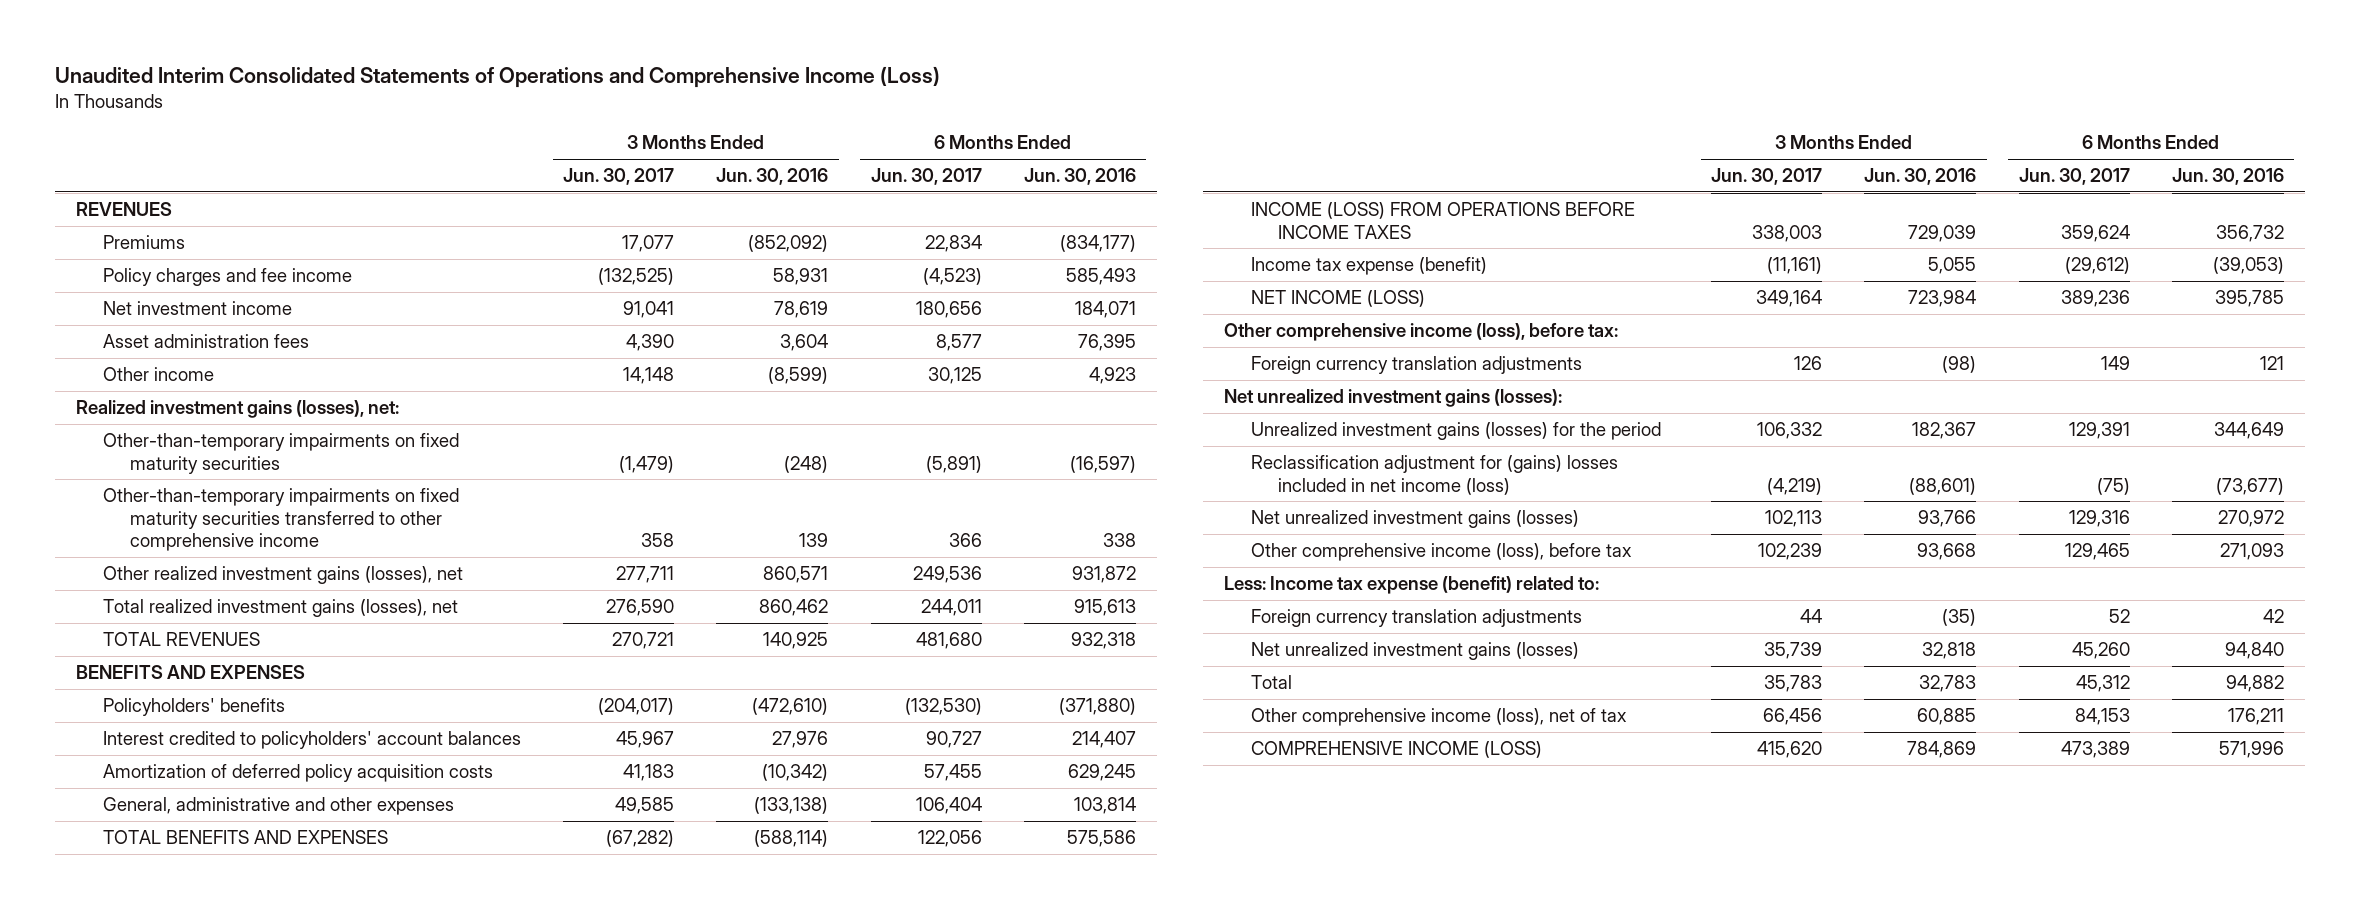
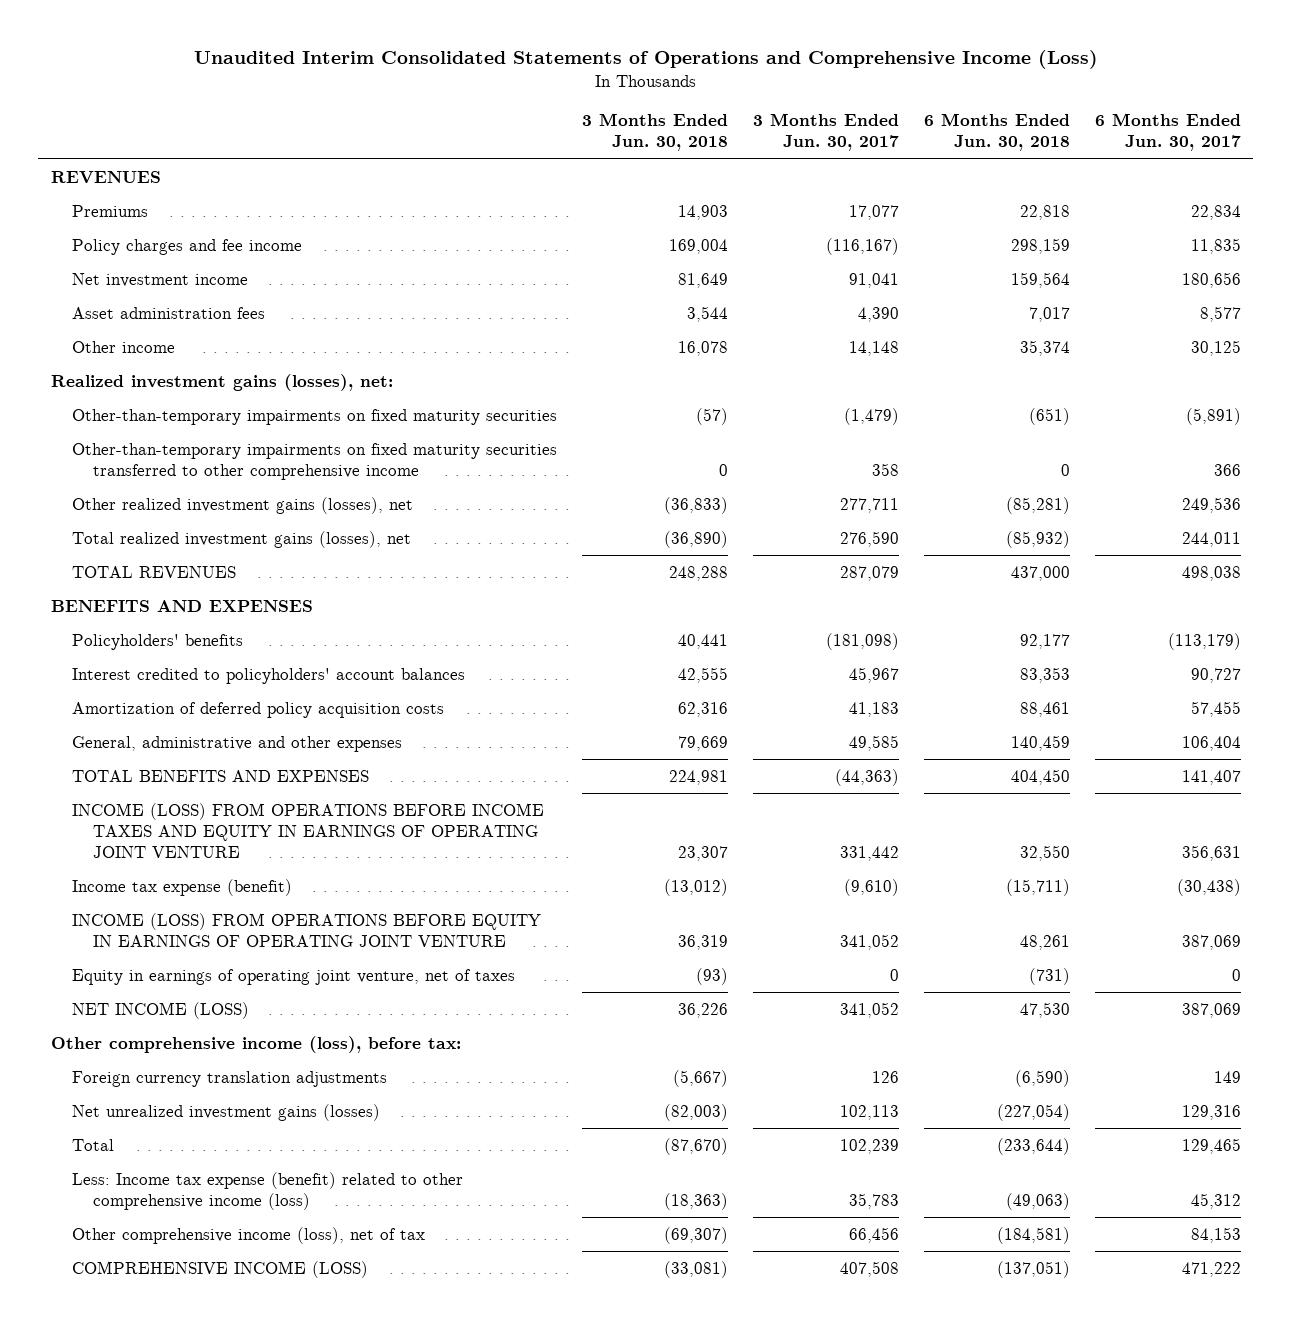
- | 3 Months Ended Jun. 30, 2017 | 3 Months Ended Jun. 30, 2016 | 6 Months Ended Jun. 30, 2017 | 6 Months Ended Jun. 30, 2016
+ | 3 Months Ended Jun. 30, 2018 | 3 Months Ended Jun. 30, 2017 | 6 Months Ended Jun. 30, 2018 | 6 Months Ended Jun. 30, 2017
- Policy charges and fee income | (132,525) | 58,931 | (4,523) | 585,493
+ Policy charges and fee income | 169,004 | (116,167) | 298,159 | 11,835
- TOTAL REVENUES | 270,721 | 140,925 | 481,680 | 932,318
+ TOTAL REVENUES | 248,288 | 287,079 | 437,000 | 498,038
- Policyholders' benefits | (204,017) | (472,610) | (132,530) | (371,880)
+ Policyholders' benefits | 40,441 | (181,098) | 92,177 | (113,179)
- TOTAL BENEFITS AND EXPENSES | (67,282) | (588,114) | 122,056 | 575,586
- INCOME (LOSS) FROM OPERATIONS BEFORE INCOME TAXES | 338,003 | 729,039 | 359,624 | 356,732
- Income tax expense (benefit) | (11,161) | 5,055 | (29,612) | (39,053)
- NET INCOME (LOSS) | 349,164 | 723,984 | 389,236 | 395,785
+ TOTAL BENEFITS AND EXPENSES | 224,981 | (44,363) | 404,450 | 141,407
+ INCOME (LOSS) FROM OPERATIONS BEFORE INCOME TAXES AND EQUITY IN EARNINGS OF OPERATING JOINT VENTURE | 23,307 | 331,442 | 32,550 | 356,631
+ Income tax expense (benefit) | (13,012) | (9,610) | (15,711) | (30,438)
+ INCOME (LOSS) FROM OPERATIONS BEFORE EQUITY IN EARNINGS OF OPERATING JOINT VENTURE | 36,319 | 341,052 | 48,261 | 387,069
+ Equity in earnings of operating joint venture, net of taxes | (93) | 0 | (731) | 0
+ NET INCOME (LOSS) | 36,226 | 341,052 | 47,530 | 387,069
- Net unrealized investment gains (losses):
- Unrealized investment gains (losses) for the period | 106,332 | 182,367 | 129,391 | 344,649
- Reclassification adjustment for (gains) losses included in net income (loss) | (4,219) | (88,601) | (75) | (73,677)
- Other comprehensive income (loss), before tax | 102,239 | 93,668 | 129,465 | 271,093
- Less: Income tax expense (benefit) related to:
- Foreign currency translation adjustments | 44 | (35) | 52 | 42
- Net unrealized investment gains (losses) | 35,739 | 32,818 | 45,260 | 94,840
- Total | 35,783 | 32,783 | 45,312 | 94,882
+ Total | (87,670) | 102,239 | (233,644) | 129,465
+ Less: Income tax expense (benefit) related to other comprehensive income (loss) | (18,363) | 35,783 | (49,063) | 45,312
- COMPREHENSIVE INCOME (LOSS) | 415,620 | 784,869 | 473,389 | 571,996
+ COMPREHENSIVE INCOME (LOSS) | (33,081) | 407,508 | (137,051) | 471,222

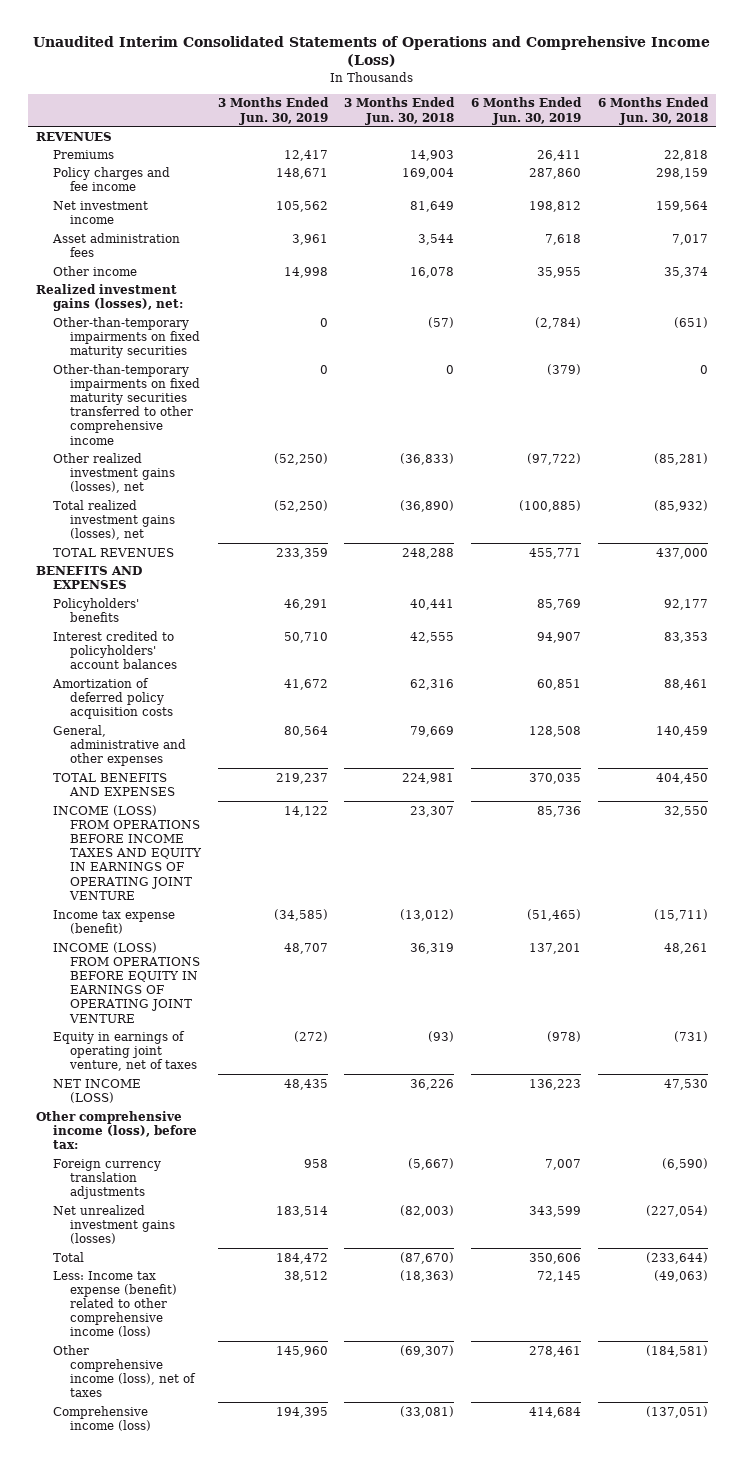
- | 3 Months Ended Jun. 30, 2018 | 3 Months Ended Jun. 30, 2017 | 6 Months Ended Jun. 30, 2018 | 6 Months Ended Jun. 30, 2017
+ | 3 Months Ended Jun. 30, 2019 | 3 Months Ended Jun. 30, 2018 | 6 Months Ended Jun. 30, 2019 | 6 Months Ended Jun. 30, 2018
- Other comprehensive income (loss), net of tax | (69,307) | 66,456 | (184,581) | 84,153
- COMPREHENSIVE INCOME (LOSS) | (33,081) | 407,508 | (137,051) | 471,222
+ Other comprehensive income (loss), net of taxes | 145,960 | (69,307) | 278,461 | (184,581)
+ Comprehensive income (loss) | 194,395 | (33,081) | 414,684 | (137,051)

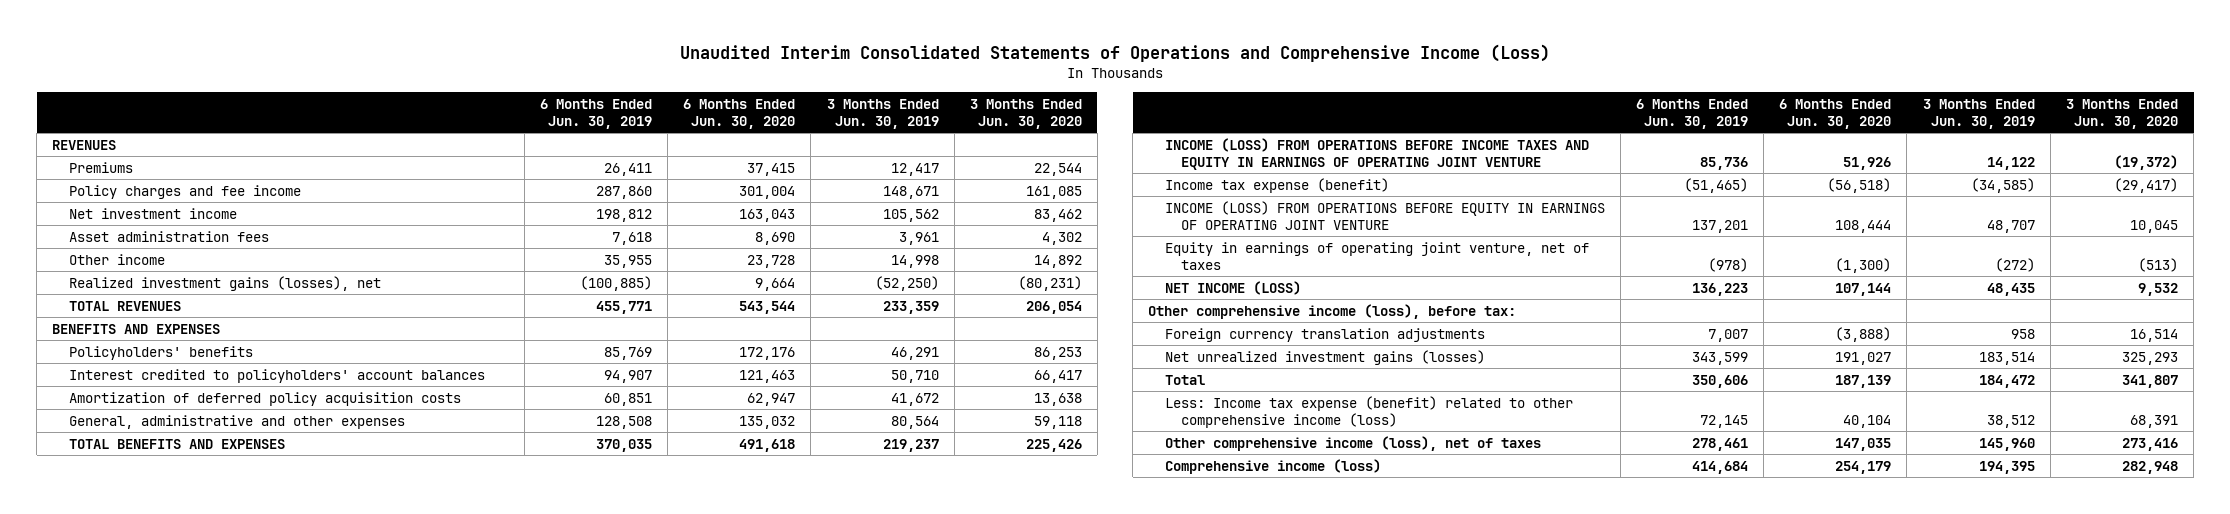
- | 3 Months Ended Jun. 30, 2019 | 3 Months Ended Jun. 30, 2018 | 6 Months Ended Jun. 30, 2019 | 6 Months Ended Jun. 30, 2018
+ | 6 Months Ended Jun. 30, 2019 | 6 Months Ended Jun. 30, 2020 | 3 Months Ended Jun. 30, 2019 | 3 Months Ended Jun. 30, 2020
- Realized investment gains (losses), net:
- Other-than-temporary impairments on fixed maturity securities | 0 | (57) | (2,784) | (651)
- Other-than-temporary impairments on fixed maturity securities transferred to other comprehensive income | 0 | 0 | (379) | 0
- Other realized investment gains (losses), net | (52,250) | (36,833) | (97,722) | (85,281)
- Total realized investment gains (losses), net | (52,250) | (36,890) | (100,885) | (85,932)
+ Realized investment gains (losses), net | (100,885) | 9,664 | (52,250) | (80,231)

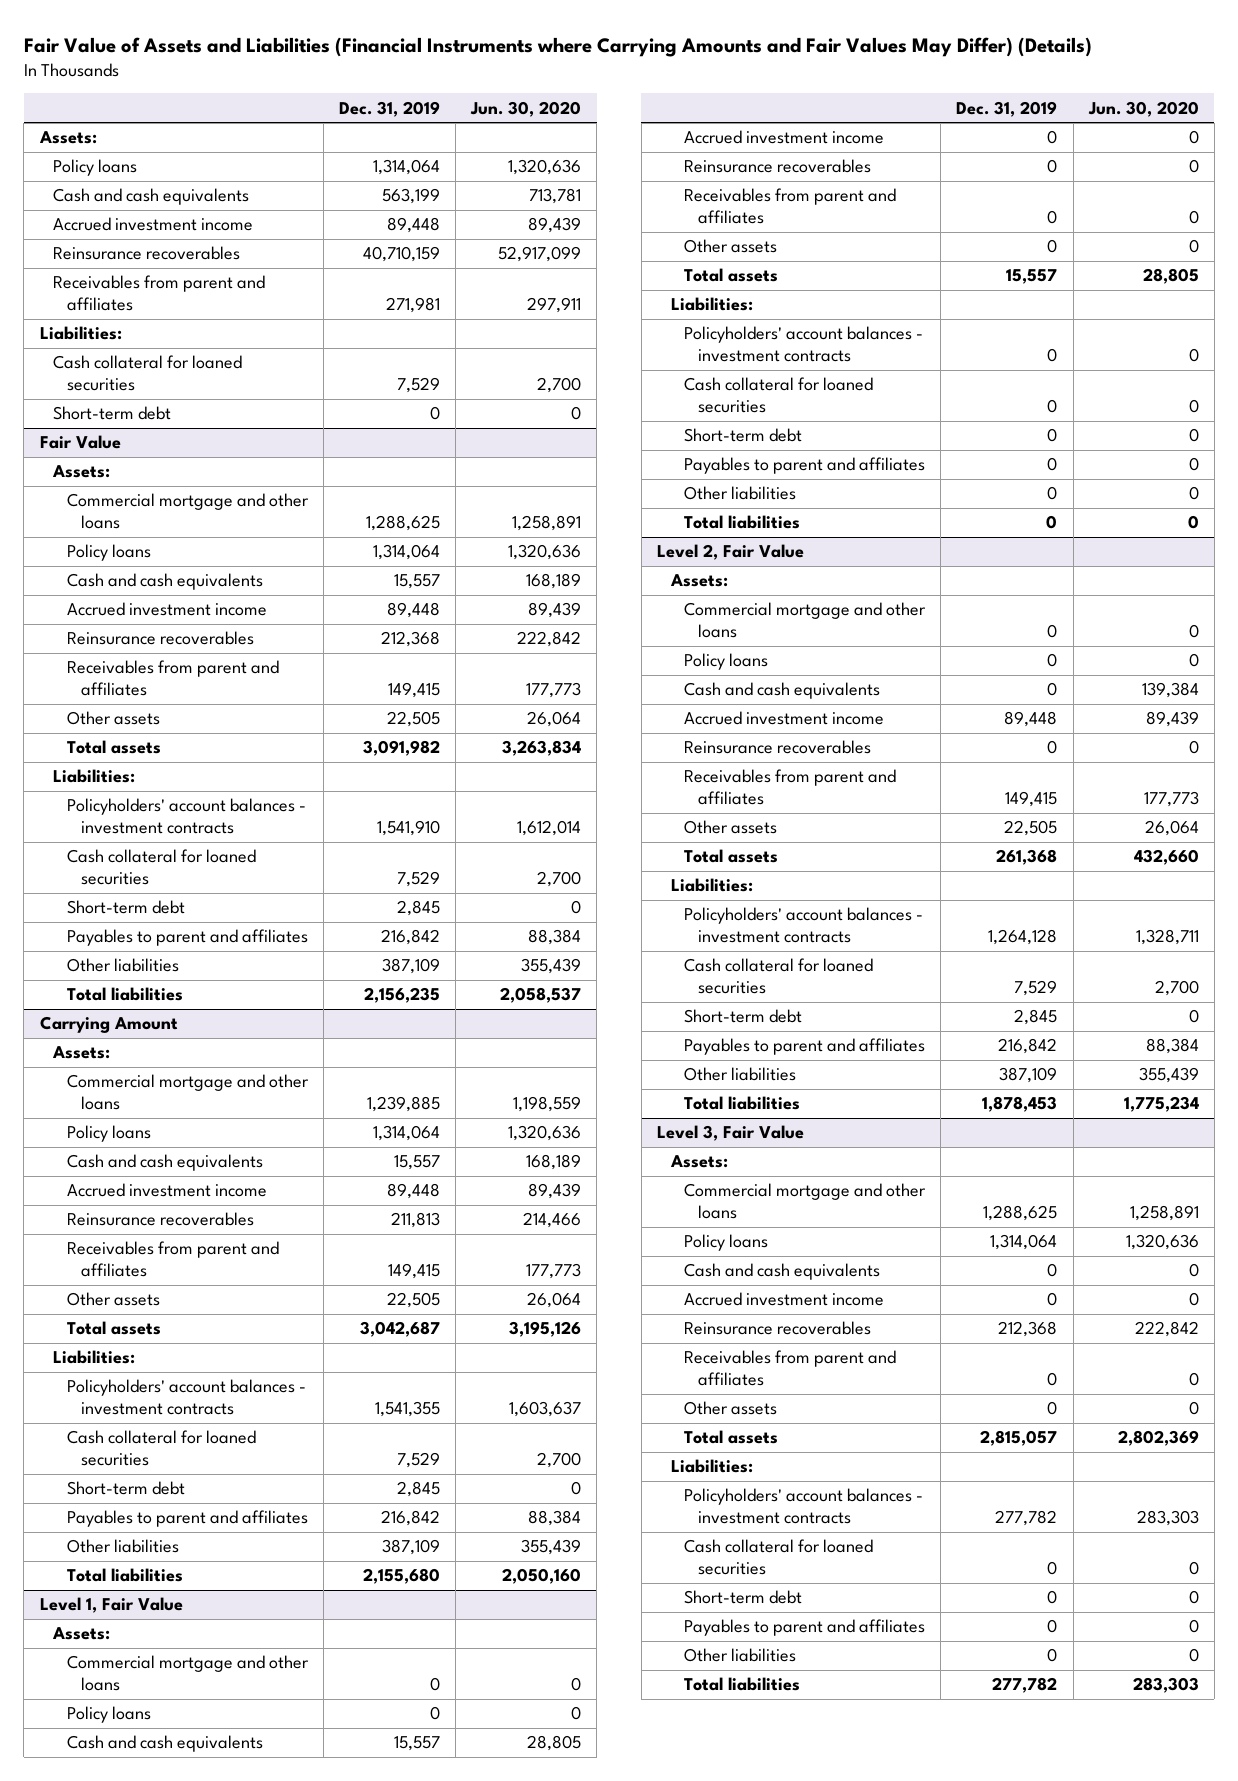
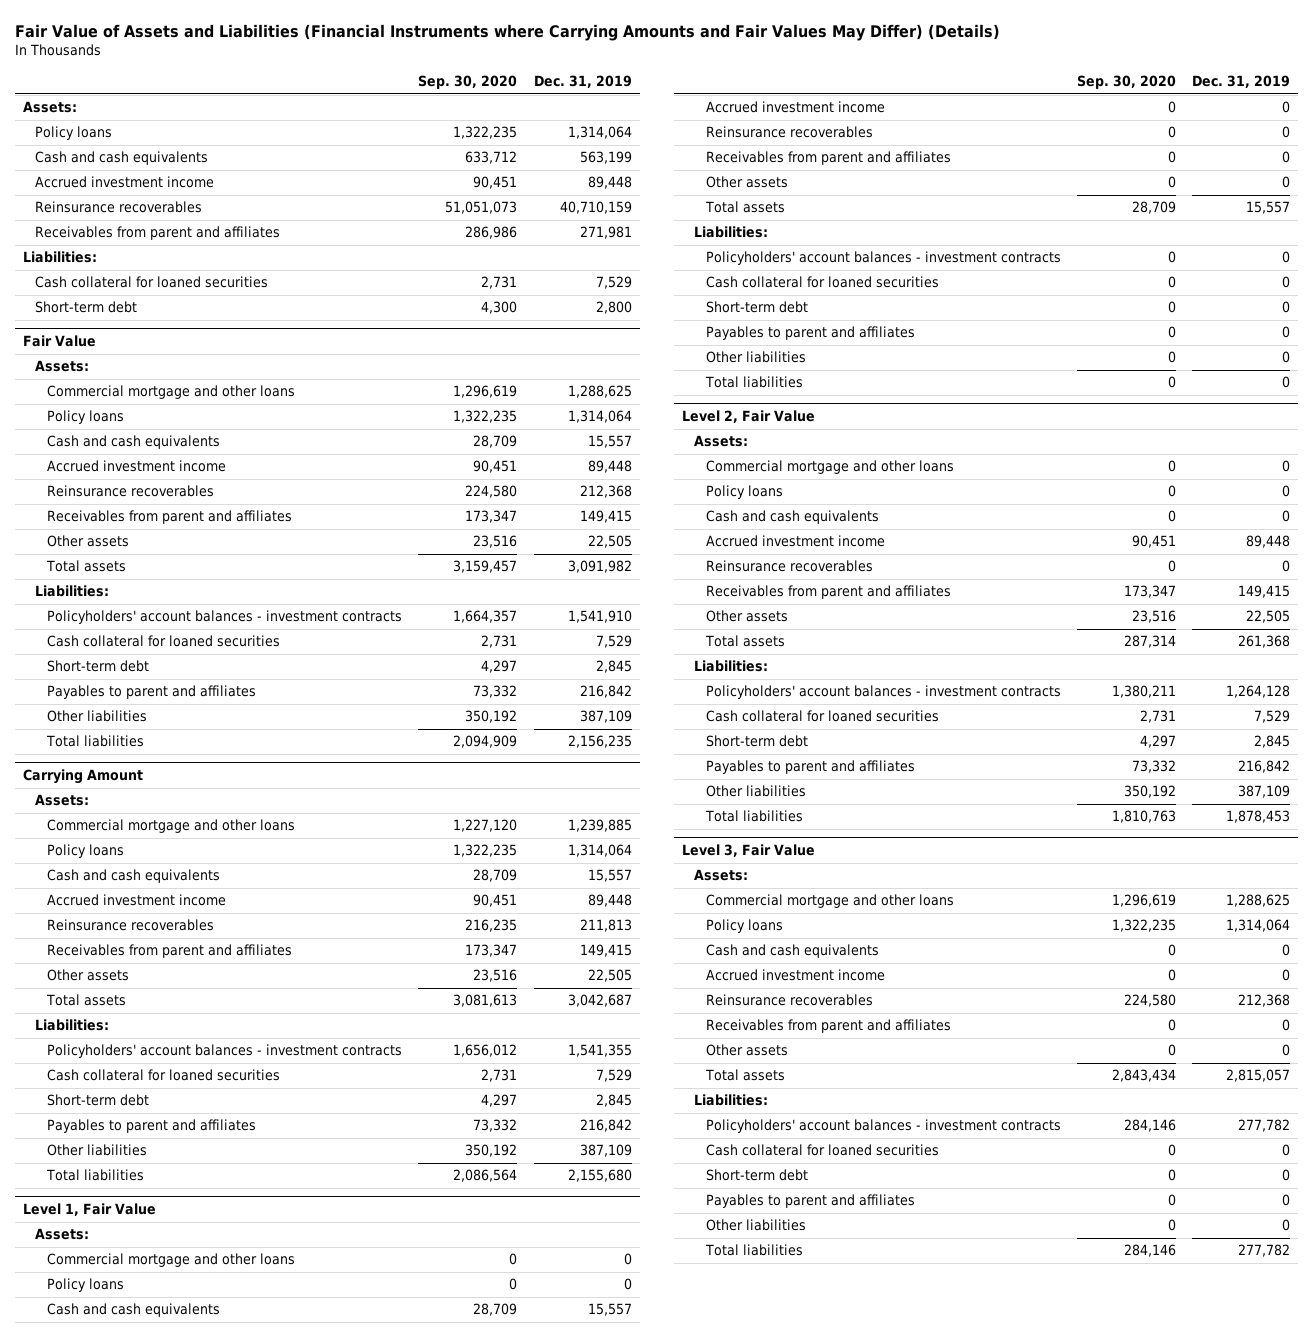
- | Dec. 31, 2019 | Jun. 30, 2020
+ | Sep. 30, 2020 | Dec. 31, 2019
- Short-term debt | 0 | 0
+ Short-term debt | 4,300 | 2,800

